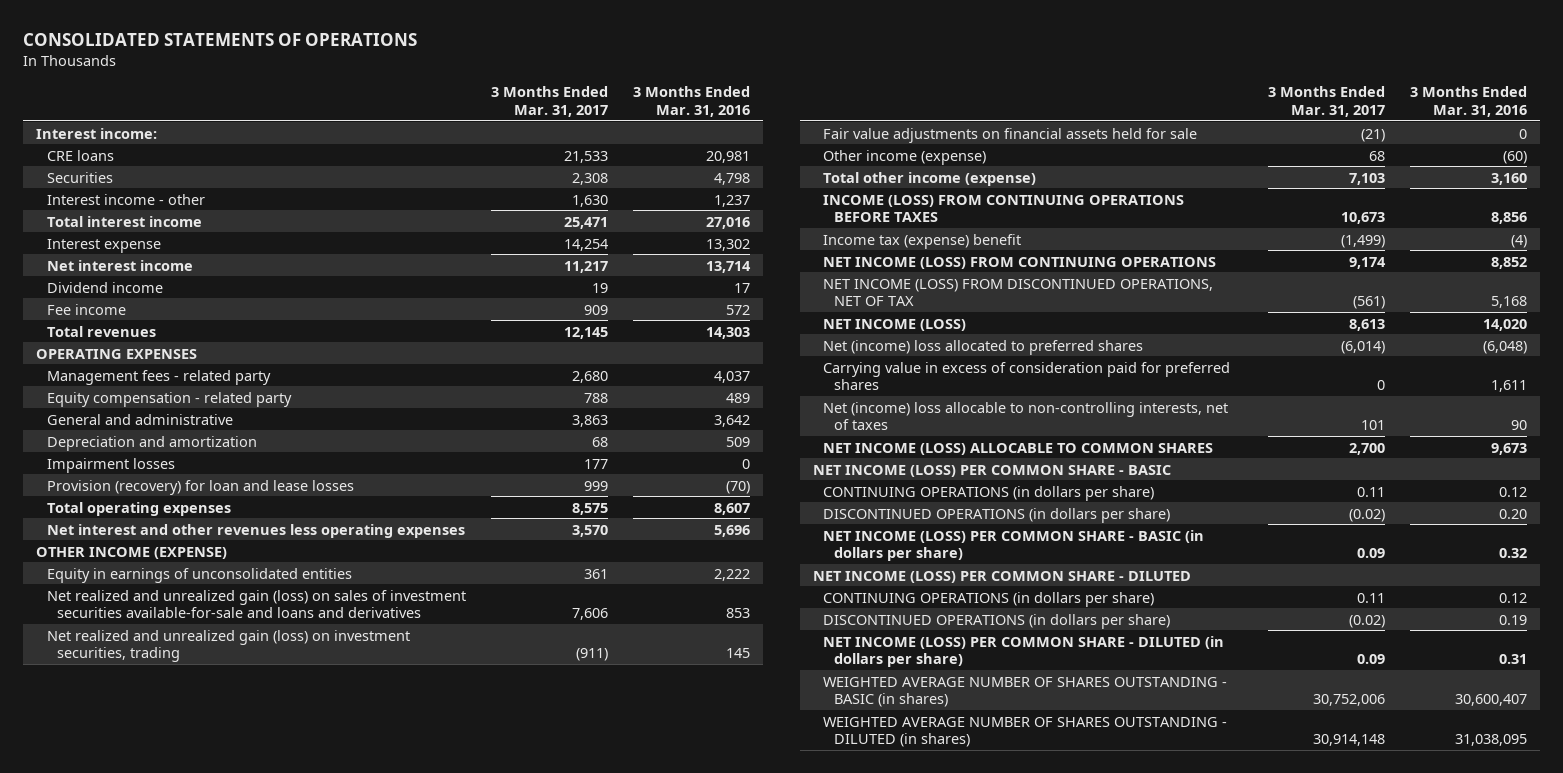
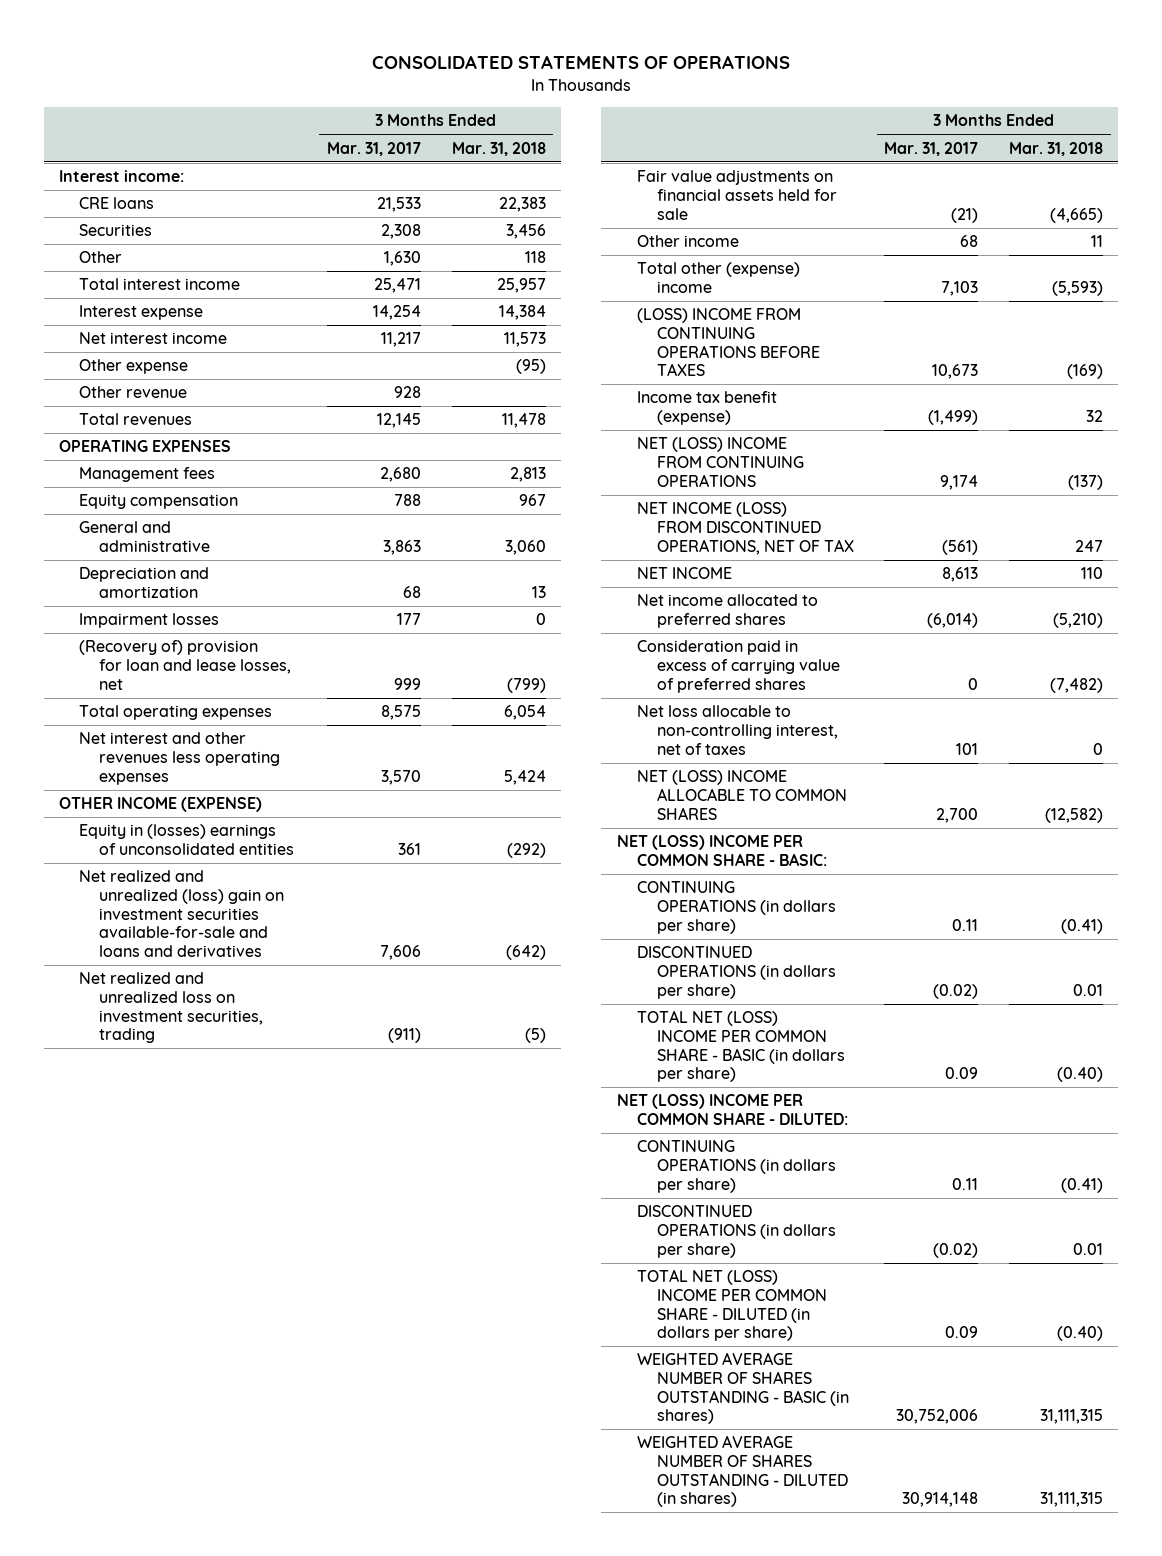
- | 3 Months Ended Mar. 31, 2017 | 3 Months Ended Mar. 31, 2016
+ | 3 Months Ended Mar. 31, 2017 | 3 Months Ended Mar. 31, 2018
- Interest income - other | 1,630 | 1,237
+ Other | 1,630 | 118
- Dividend income | 19 | 17
- Fee income | 909 | 572
+ Other expense | | (95)
+ Other revenue | 928 |
- Management fees - related party | 2,680 | 4,037
- Equity compensation - related party | 788 | 489
+ Management fees | 2,680 | 2,813
+ Equity compensation | 788 | 967
- Provision (recovery) for loan and lease losses | 999 | (70)
+ (Recovery of) provision for loan and lease losses, net | 999 | (799)
- Equity in earnings of unconsolidated entities | 361 | 2,222
- Net realized and unrealized gain (loss) on sales of investment securities available-for-sale and loans and derivatives | 7,606 | 853
- Net realized and unrealized gain (loss) on investment securities, trading | (911) | 145
+ Equity in (losses) earnings of unconsolidated entities | 361 | (292)
+ Net realized and unrealized (loss) gain on investment securities available-for-sale and loans and derivatives | 7,606 | (642)
+ Net realized and unrealized loss on investment securities, trading | (911) | (5)
- Other income (expense) | 68 | (60)
- Total other income (expense) | 7,103 | 3,160
- INCOME (LOSS) FROM CONTINUING OPERATIONS BEFORE TAXES | 10,673 | 8,856
- Income tax (expense) benefit | (1,499) | (4)
- NET INCOME (LOSS) FROM CONTINUING OPERATIONS | 9,174 | 8,852
+ Other income | 68 | 11
+ Total other (expense) income | 7,103 | (5,593)
+ (LOSS) INCOME FROM CONTINUING OPERATIONS BEFORE TAXES | 10,673 | (169)
+ Income tax benefit (expense) | (1,499) | 32
+ NET (LOSS) INCOME FROM CONTINUING OPERATIONS | 9,174 | (137)
- NET INCOME (LOSS) | 8,613 | 14,020
- Net (income) loss allocated to preferred shares | (6,014) | (6,048)
- Carrying value in excess of consideration paid for preferred shares | 0 | 1,611
- Net (income) loss allocable to non-controlling interests, net of taxes | 101 | 90
- NET INCOME (LOSS) ALLOCABLE TO COMMON SHARES | 2,700 | 9,673
- NET INCOME (LOSS) PER COMMON SHARE - BASIC
+ NET INCOME | 8,613 | 110
+ Net income allocated to preferred shares | (6,014) | (5,210)
+ Consideration paid in excess of carrying value of preferred shares | 0 | (7,482)
+ Net loss allocable to non-controlling interest, net of taxes | 101 | 0
+ NET (LOSS) INCOME ALLOCABLE TO COMMON SHARES | 2,700 | (12,582)
+ NET (LOSS) INCOME PER COMMON SHARE - BASIC:
- NET INCOME (LOSS) PER COMMON SHARE - BASIC (in dollars per share) | 0.09 | 0.32
- NET INCOME (LOSS) PER COMMON SHARE - DILUTED
+ TOTAL NET (LOSS) INCOME PER COMMON SHARE - BASIC (in dollars per share) | 0.09 | (0.40)
+ NET (LOSS) INCOME PER COMMON SHARE - DILUTED:
- NET INCOME (LOSS) PER COMMON SHARE - DILUTED (in dollars per share) | 0.09 | 0.31
+ TOTAL NET (LOSS) INCOME PER COMMON SHARE - DILUTED (in dollars per share) | 0.09 | (0.40)

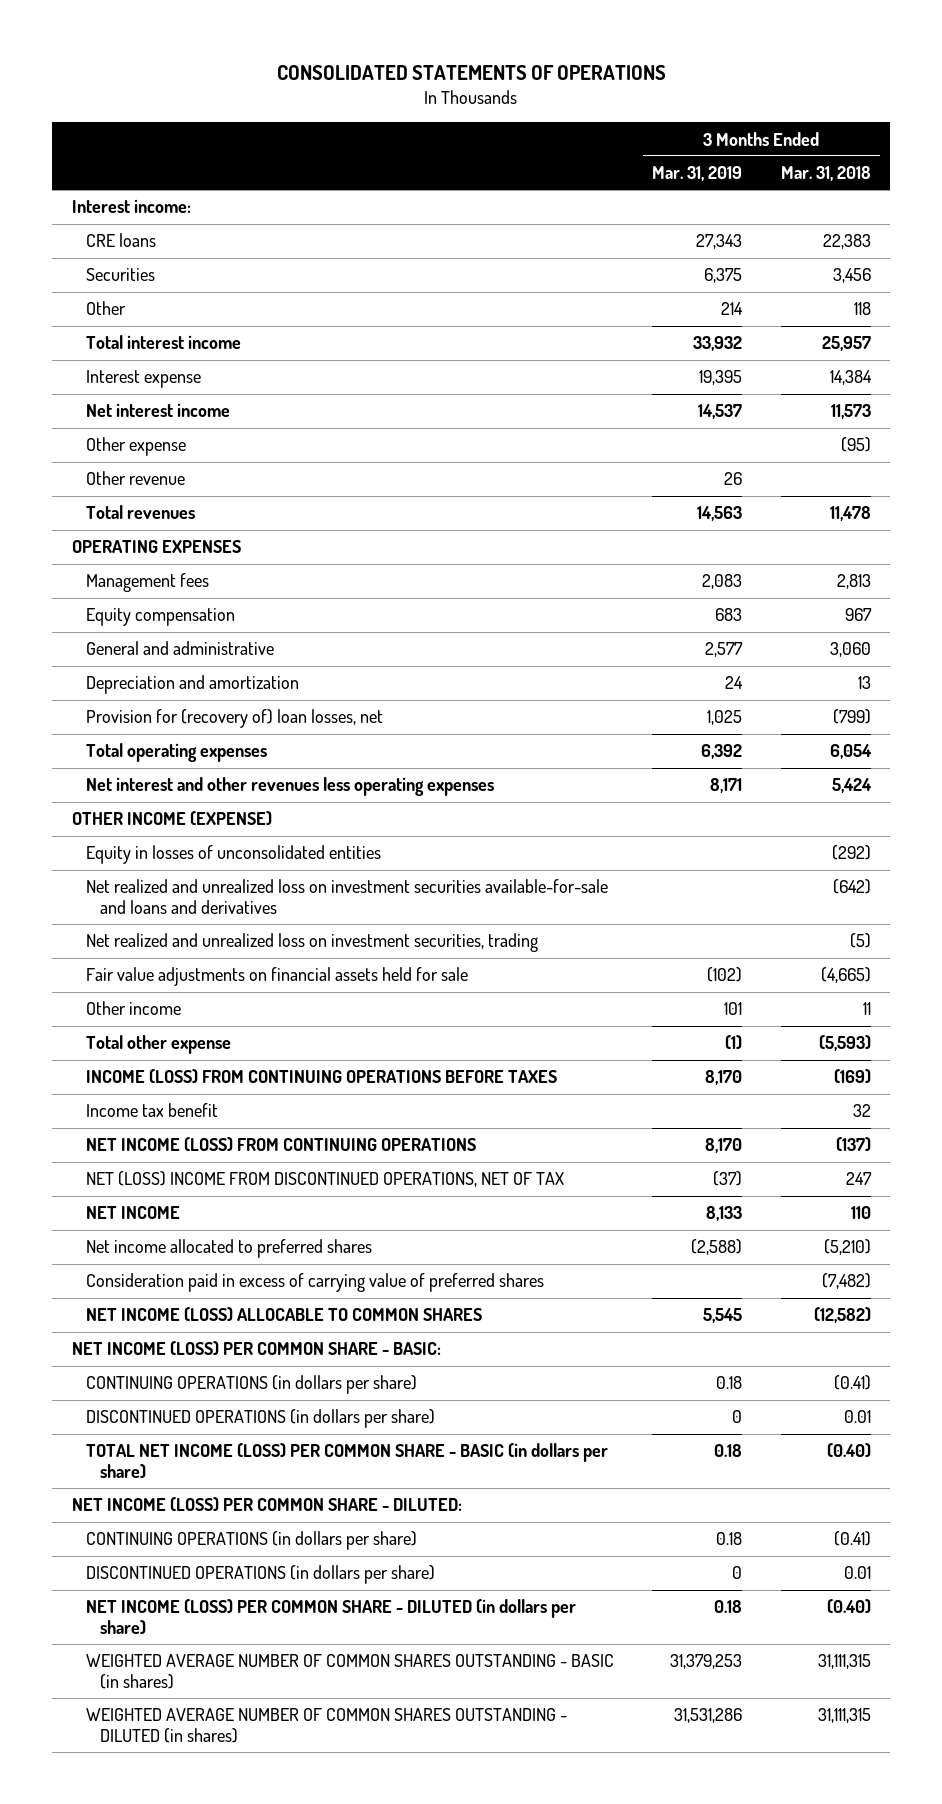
- | 3 Months Ended Mar. 31, 2017 | 3 Months Ended Mar. 31, 2018
+ | 3 Months Ended Mar. 31, 2019 | 3 Months Ended Mar. 31, 2018
- Impairment losses | 177 | 0
- (Recovery of) provision for loan and lease losses, net | 999 | (799)
+ Provision for (recovery of) loan losses, net | 1,025 | (799)
- Equity in (losses) earnings of unconsolidated entities | 361 | (292)
- Net realized and unrealized (loss) gain on investment securities available-for-sale and loans and derivatives | 7,606 | (642)
+ Equity in losses of unconsolidated entities | | (292)
+ Net realized and unrealized loss on investment securities available-for-sale and loans and derivatives | | (642)
- Total other (expense) income | 7,103 | (5,593)
- (LOSS) INCOME FROM CONTINUING OPERATIONS BEFORE TAXES | 10,673 | (169)
- Income tax benefit (expense) | (1,499) | 32
- NET (LOSS) INCOME FROM CONTINUING OPERATIONS | 9,174 | (137)
- NET INCOME (LOSS) FROM DISCONTINUED OPERATIONS, NET OF TAX | (561) | 247
+ Total other expense | (1) | (5,593)
+ INCOME (LOSS) FROM CONTINUING OPERATIONS BEFORE TAXES | 8,170 | (169)
+ Income tax benefit | | 32
+ NET INCOME (LOSS) FROM CONTINUING OPERATIONS | 8,170 | (137)
+ NET (LOSS) INCOME FROM DISCONTINUED OPERATIONS, NET OF TAX | (37) | 247
- Net loss allocable to non-controlling interest, net of taxes | 101 | 0
- NET (LOSS) INCOME ALLOCABLE TO COMMON SHARES | 2,700 | (12,582)
- NET (LOSS) INCOME PER COMMON SHARE - BASIC:
+ NET INCOME (LOSS) ALLOCABLE TO COMMON SHARES | 5,545 | (12,582)
+ NET INCOME (LOSS) PER COMMON SHARE - BASIC:
- TOTAL NET (LOSS) INCOME PER COMMON SHARE - BASIC (in dollars per share) | 0.09 | (0.40)
- NET (LOSS) INCOME PER COMMON SHARE - DILUTED:
+ TOTAL NET INCOME (LOSS) PER COMMON SHARE - BASIC (in dollars per share) | 0.18 | (0.40)
+ NET INCOME (LOSS) PER COMMON SHARE - DILUTED:
- TOTAL NET (LOSS) INCOME PER COMMON SHARE - DILUTED (in dollars per share) | 0.09 | (0.40)
- WEIGHTED AVERAGE NUMBER OF SHARES OUTSTANDING - BASIC (in shares) | 30,752,006 | 31,111,315
- WEIGHTED AVERAGE NUMBER OF SHARES OUTSTANDING - DILUTED (in shares) | 30,914,148 | 31,111,315
+ NET INCOME (LOSS) PER COMMON SHARE - DILUTED (in dollars per share) | 0.18 | (0.40)
+ WEIGHTED AVERAGE NUMBER OF COMMON SHARES OUTSTANDING - BASIC (in shares) | 31,379,253 | 31,111,315
+ WEIGHTED AVERAGE NUMBER OF COMMON SHARES OUTSTANDING - DILUTED (in shares) | 31,531,286 | 31,111,315

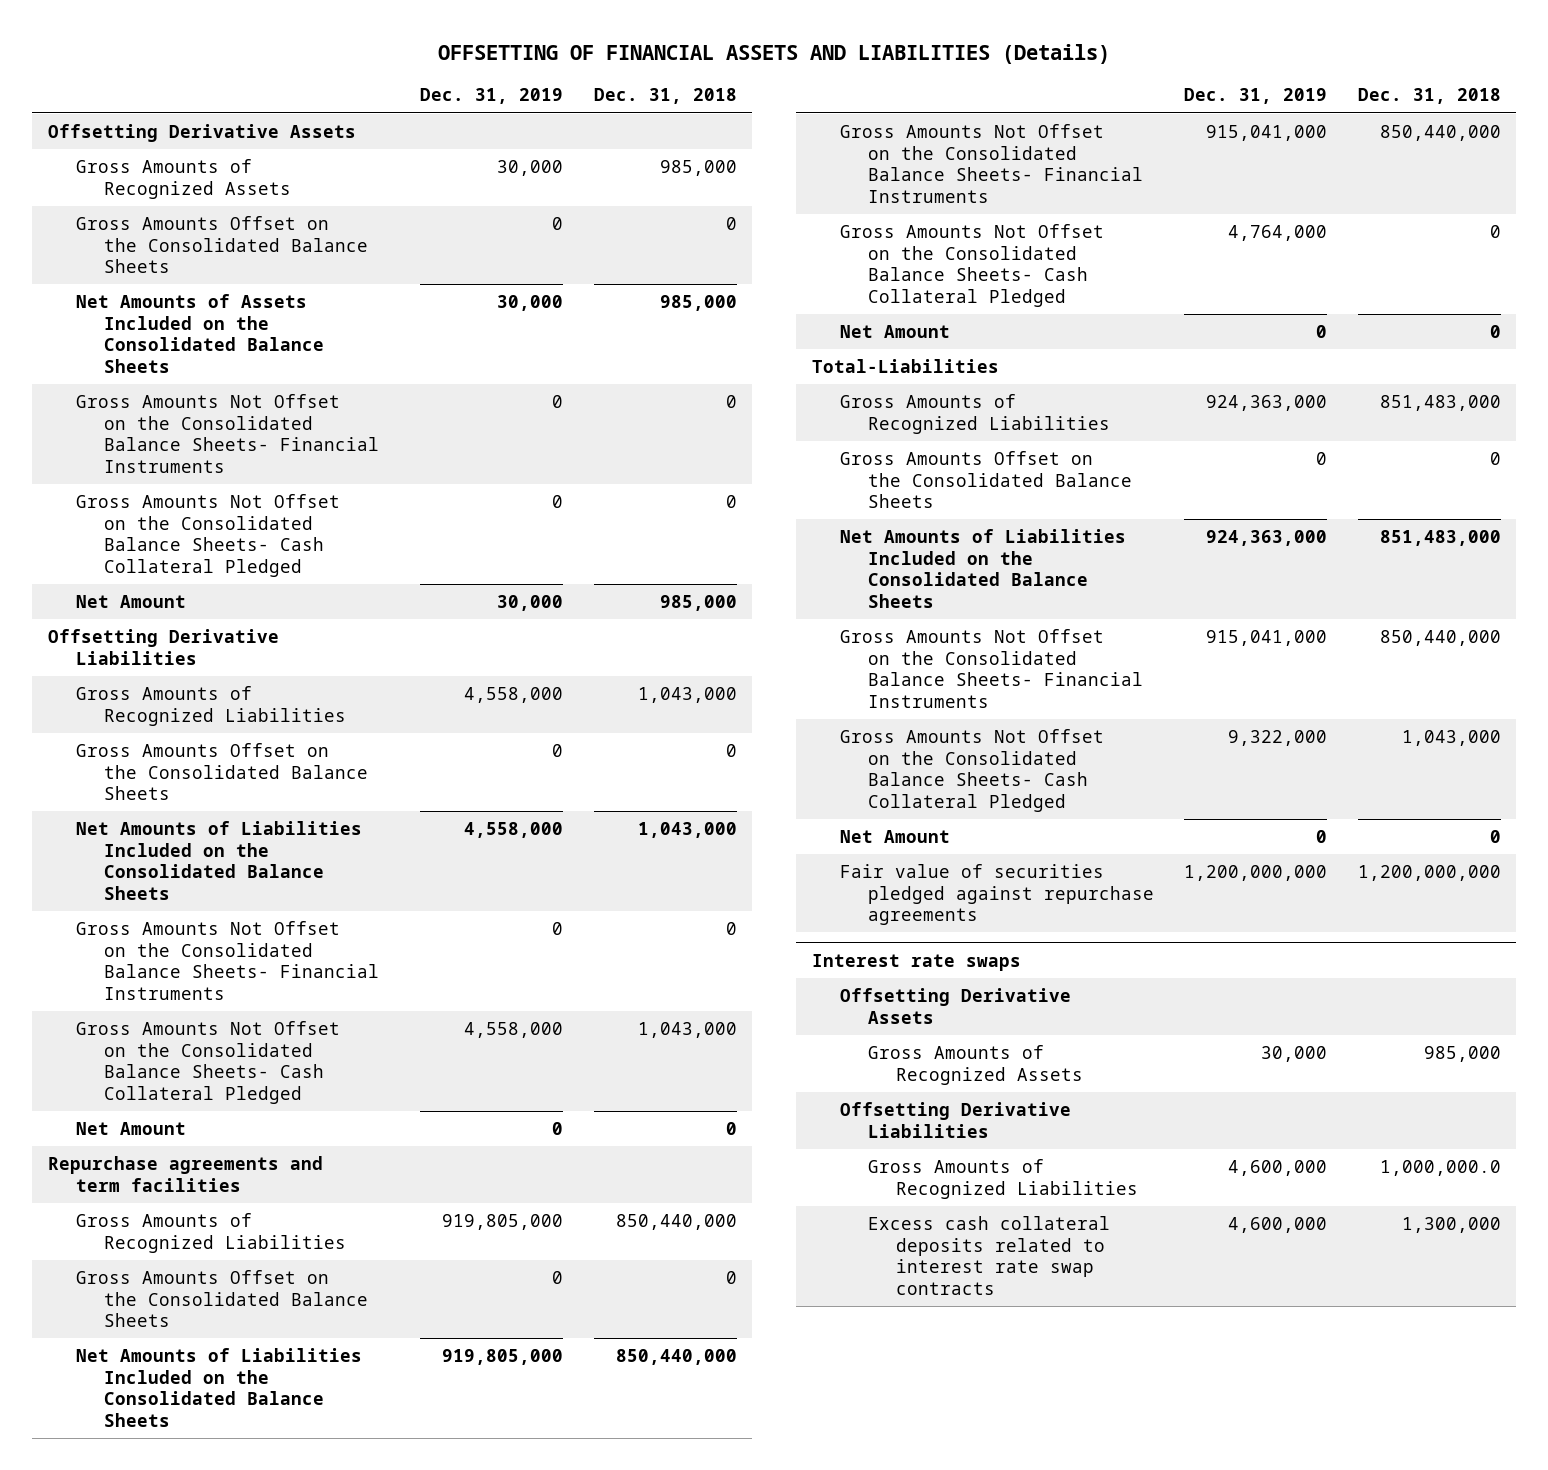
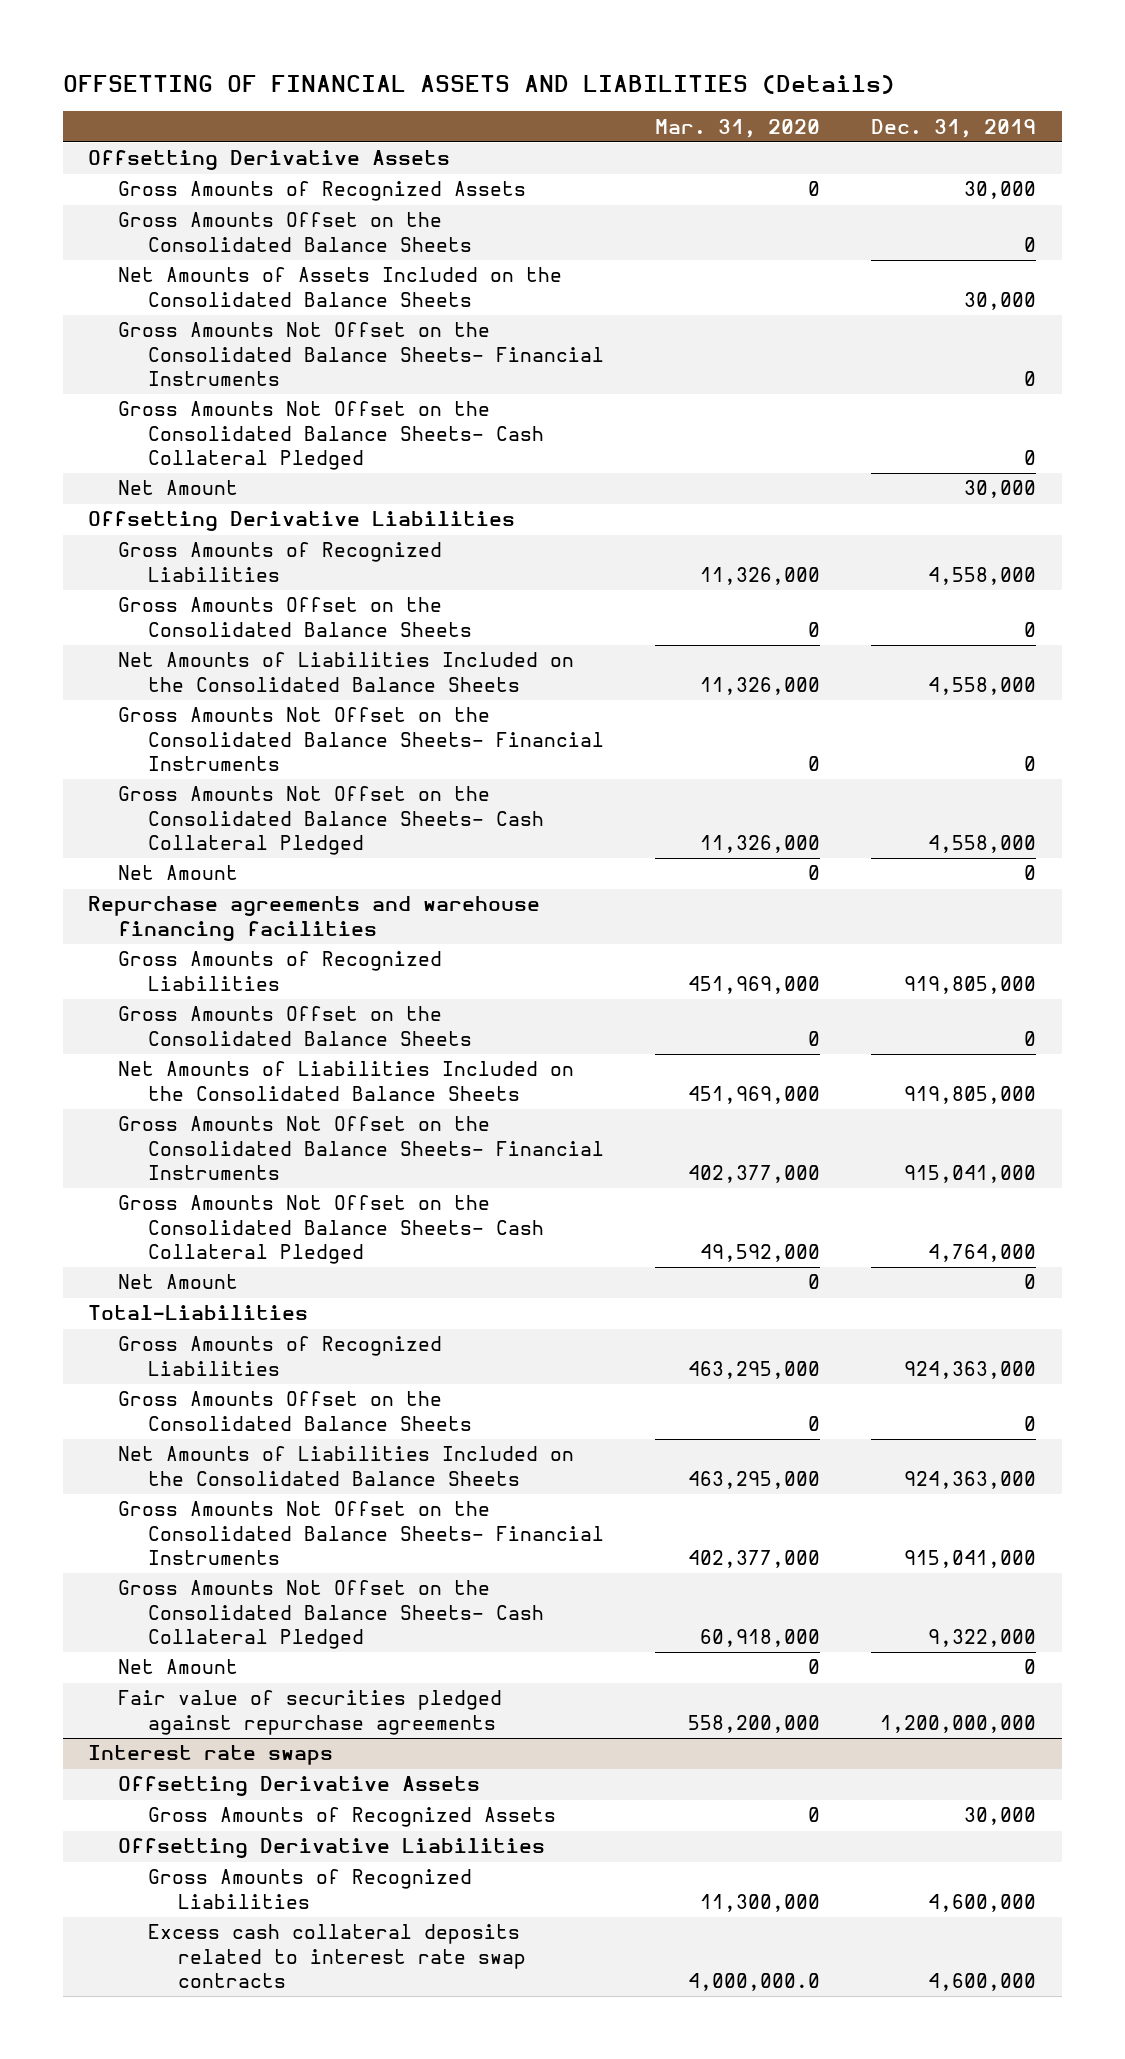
- | Dec. 31, 2019 | Dec. 31, 2018
+ | Mar. 31, 2020 | Dec. 31, 2019
- Repurchase agreements and term facilities
+ Repurchase agreements and warehouse financing facilities

